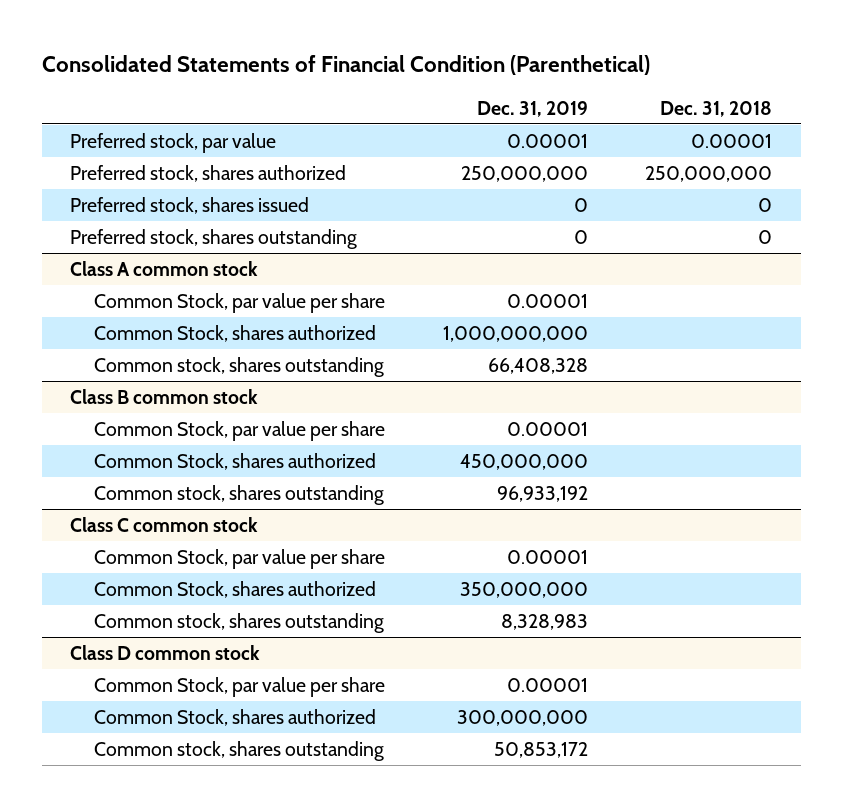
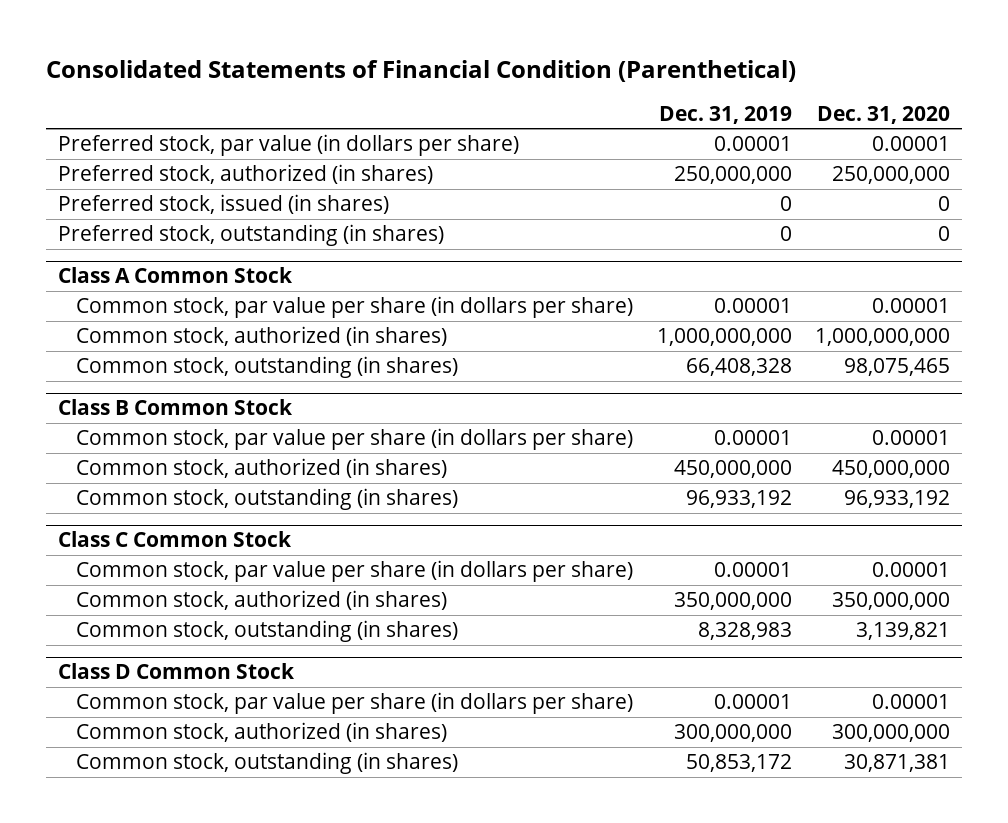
- | Dec. 31, 2019 | Dec. 31, 2018
+ | Dec. 31, 2019 | Dec. 31, 2020
- Preferred stock, par value | 0.00001 | 0.00001
- Preferred stock, shares authorized | 250,000,000 | 250,000,000
- Preferred stock, shares issued | 0 | 0
- Preferred stock, shares outstanding | 0 | 0
- Class A common stock
- Common Stock, par value per share | 0.00001 |
- Common Stock, shares authorized | 1,000,000,000 |
- Common stock, shares outstanding | 66,408,328 |
- Class B common stock
- Common Stock, par value per share | 0.00001 |
- Common Stock, shares authorized | 450,000,000 |
- Common stock, shares outstanding | 96,933,192 |
- Class C common stock
- Common Stock, par value per share | 0.00001 |
- Common Stock, shares authorized | 350,000,000 |
- Common stock, shares outstanding | 8,328,983 |
- Class D common stock
- Common Stock, par value per share | 0.00001 |
- Common Stock, shares authorized | 300,000,000 |
- Common stock, shares outstanding | 50,853,172 |
+ Preferred stock, par value (in dollars per share) | 0.00001 | 0.00001
+ Preferred stock, authorized (in shares) | 250,000,000 | 250,000,000
+ Preferred stock, issued (in shares) | 0 | 0
+ Preferred stock, outstanding (in shares) | 0 | 0
+ Class A Common Stock
+ Common stock, par value per share (in dollars per share) | 0.00001 | 0.00001
+ Common stock, authorized (in shares) | 1,000,000,000 | 1,000,000,000
+ Common stock, outstanding (in shares) | 66,408,328 | 98,075,465
+ Class B Common Stock
+ Common stock, par value per share (in dollars per share) | 0.00001 | 0.00001
+ Common stock, authorized (in shares) | 450,000,000 | 450,000,000
+ Common stock, outstanding (in shares) | 96,933,192 | 96,933,192
+ Class C Common Stock
+ Common stock, par value per share (in dollars per share) | 0.00001 | 0.00001
+ Common stock, authorized (in shares) | 350,000,000 | 350,000,000
+ Common stock, outstanding (in shares) | 8,328,983 | 3,139,821
+ Class D Common Stock
+ Common stock, par value per share (in dollars per share) | 0.00001 | 0.00001
+ Common stock, authorized (in shares) | 300,000,000 | 300,000,000
+ Common stock, outstanding (in shares) | 50,853,172 | 30,871,381

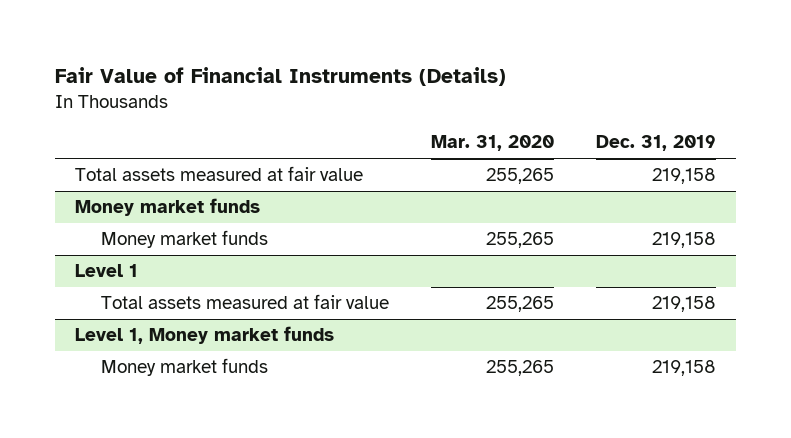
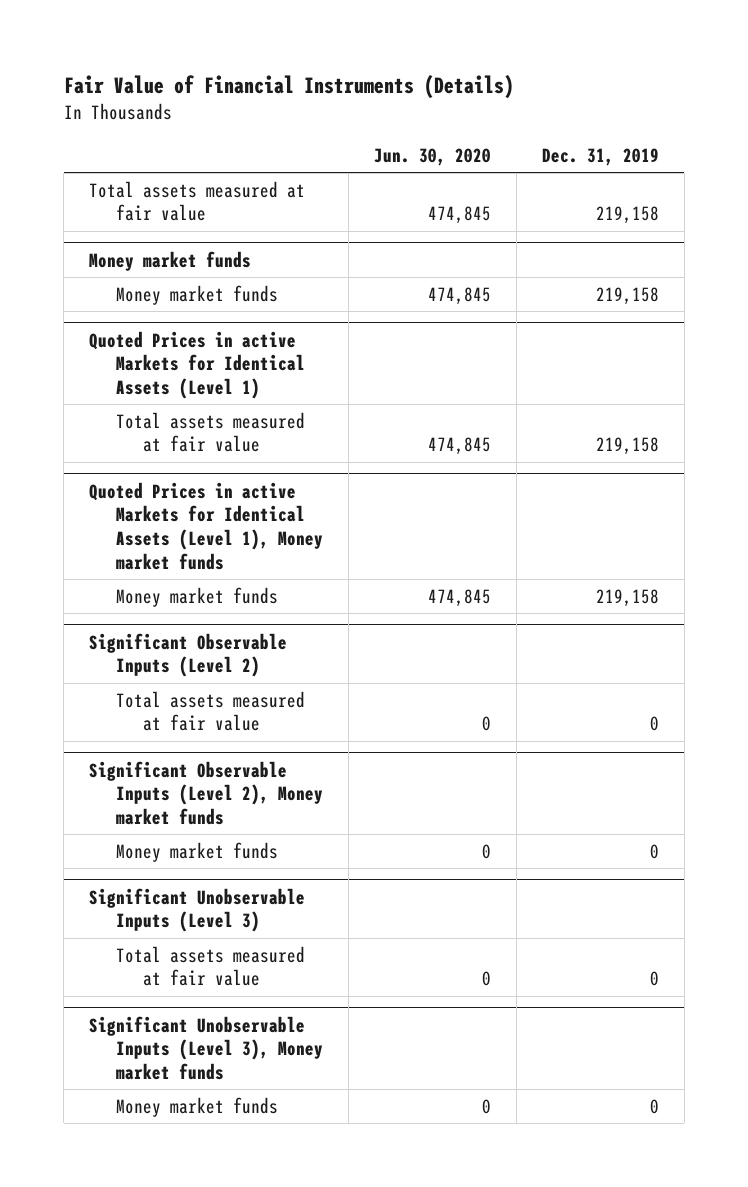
- | Mar. 31, 2020 | Dec. 31, 2019
+ | Jun. 30, 2020 | Dec. 31, 2019
- Level 1
+ Quoted Prices in active Markets for Identical Assets (Level 1)
- Level 1, Money market funds
+ Quoted Prices in active Markets for Identical Assets (Level 1), Money market funds
+ Significant Observable Inputs (Level 2)
+ Total assets measured at fair value | 0 | 0
+ Significant Observable Inputs (Level 2), Money market funds
+ Money market funds | 0 | 0
+ Significant Unobservable Inputs (Level 3)
+ Total assets measured at fair value | 0 | 0
+ Significant Unobservable Inputs (Level 3), Money market funds
+ Money market funds | 0 | 0

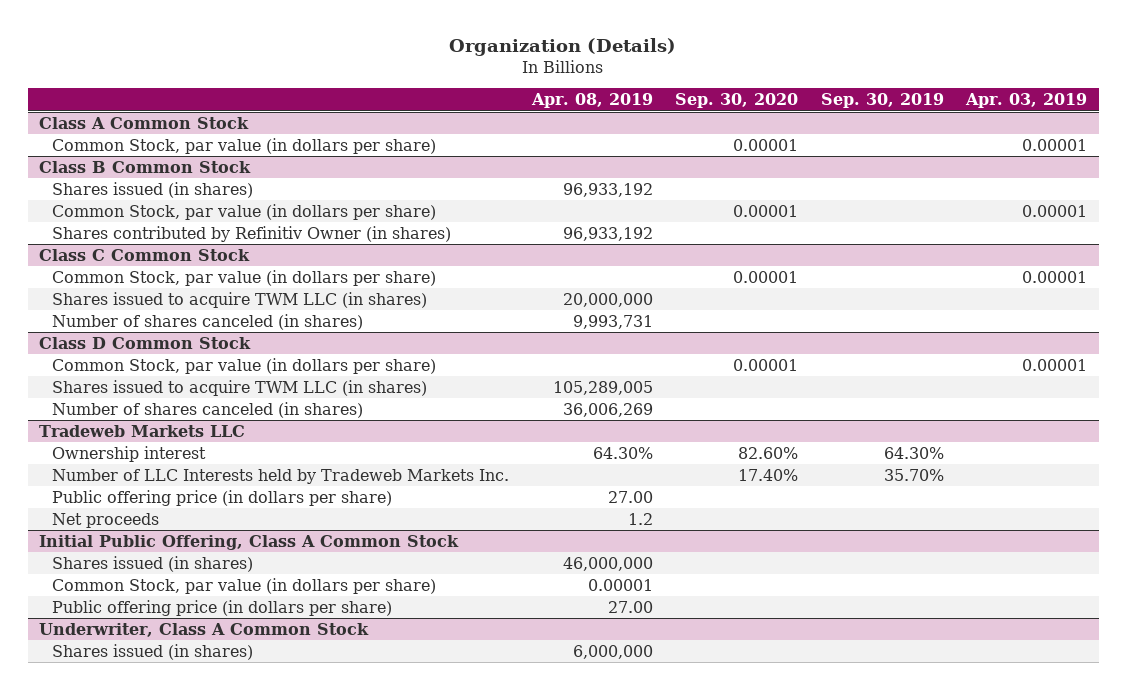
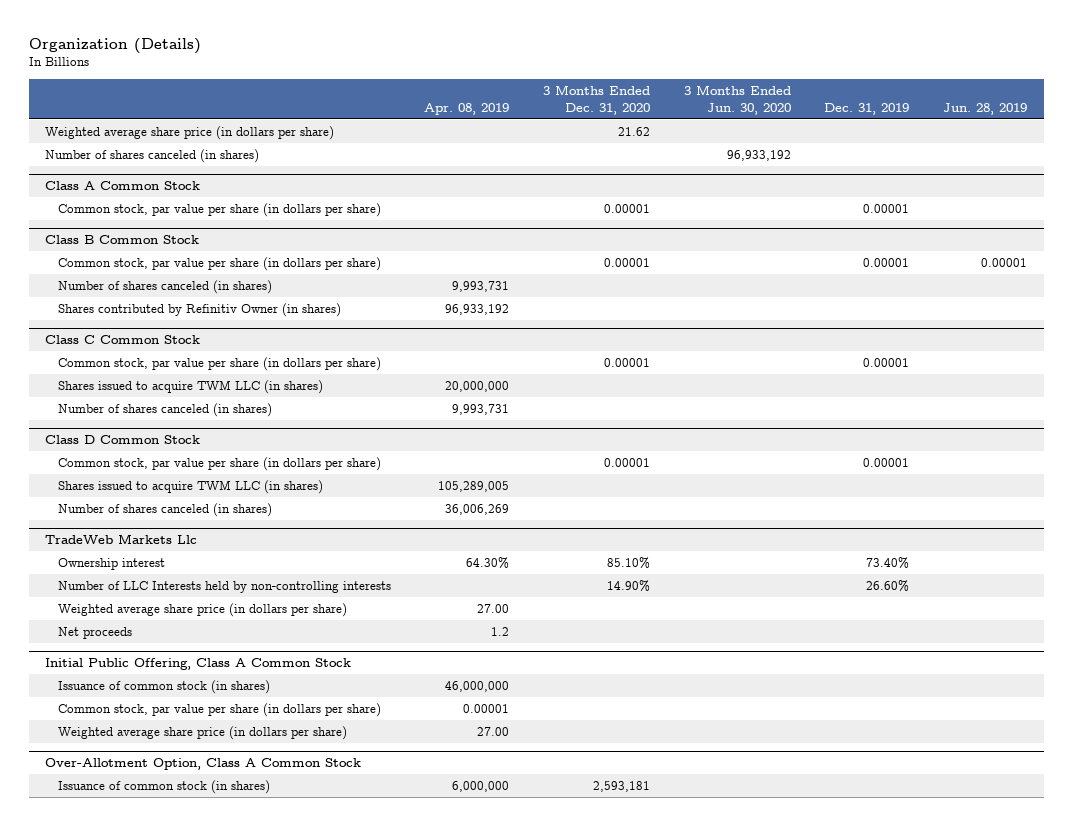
- | Apr. 08, 2019 | Sep. 30, 2020 | Sep. 30, 2019 | Apr. 03, 2019
+ | Apr. 08, 2019 | 3 Months Ended Dec. 31, 2020 | 3 Months Ended Jun. 30, 2020 | Dec. 31, 2019 | Jun. 28, 2019
+ Weighted average share price (in dollars per share) | | 21.62 | | |
+ Number of shares canceled (in shares) | | | 96,933,192 | |
@ Class A Common Stock
- Common Stock, par value (in dollars per share) | | 0.00001 | | 0.00001
+ Common stock, par value per share (in dollars per share) | | 0.00001 | | 0.00001 |
@ Class B Common Stock
- Shares issued (in shares) | 96,933,192 | | |
- Common Stock, par value (in dollars per share) | | 0.00001 | | 0.00001
+ Common stock, par value per share (in dollars per share) | | 0.00001 | | 0.00001 | 0.00001
+ Number of shares canceled (in shares) | 9,993,731 | | | |
@ Class C Common Stock
- Common Stock, par value (in dollars per share) | | 0.00001 | | 0.00001
+ Common stock, par value per share (in dollars per share) | | 0.00001 | | 0.00001 |
@ Class D Common Stock
- Common Stock, par value (in dollars per share) | | 0.00001 | | 0.00001
+ Common stock, par value per share (in dollars per share) | | 0.00001 | | 0.00001 |
- Tradeweb Markets LLC
+ TradeWeb Markets Llc
- Number of LLC Interests held by Tradeweb Markets Inc. | | 17.40% | 35.70% |
- Public offering price (in dollars per share) | 27.00 | | |
+ Number of LLC Interests held by non-controlling interests | | 14.90% | | 26.60% |
+ Weighted average share price (in dollars per share) | 27.00 | | | |
@ Initial Public Offering, Class A Common Stock
- Shares issued (in shares) | 46,000,000 | | |
- Common Stock, par value (in dollars per share) | 0.00001 | | |
- Public offering price (in dollars per share) | 27.00 | | |
- Underwriter, Class A Common Stock
- Shares issued (in shares) | 6,000,000 | | |
@ Initial Public Offering, Class A Common Stock
+ Issuance of common stock (in shares) | 46,000,000 | | | |
+ Common stock, par value per share (in dollars per share) | 0.00001 | | | |
+ Weighted average share price (in dollars per share) | 27.00 | | | |
+ Over-Allotment Option, Class A Common Stock
+ Issuance of common stock (in shares) | 6,000,000 | 2,593,181 | | |

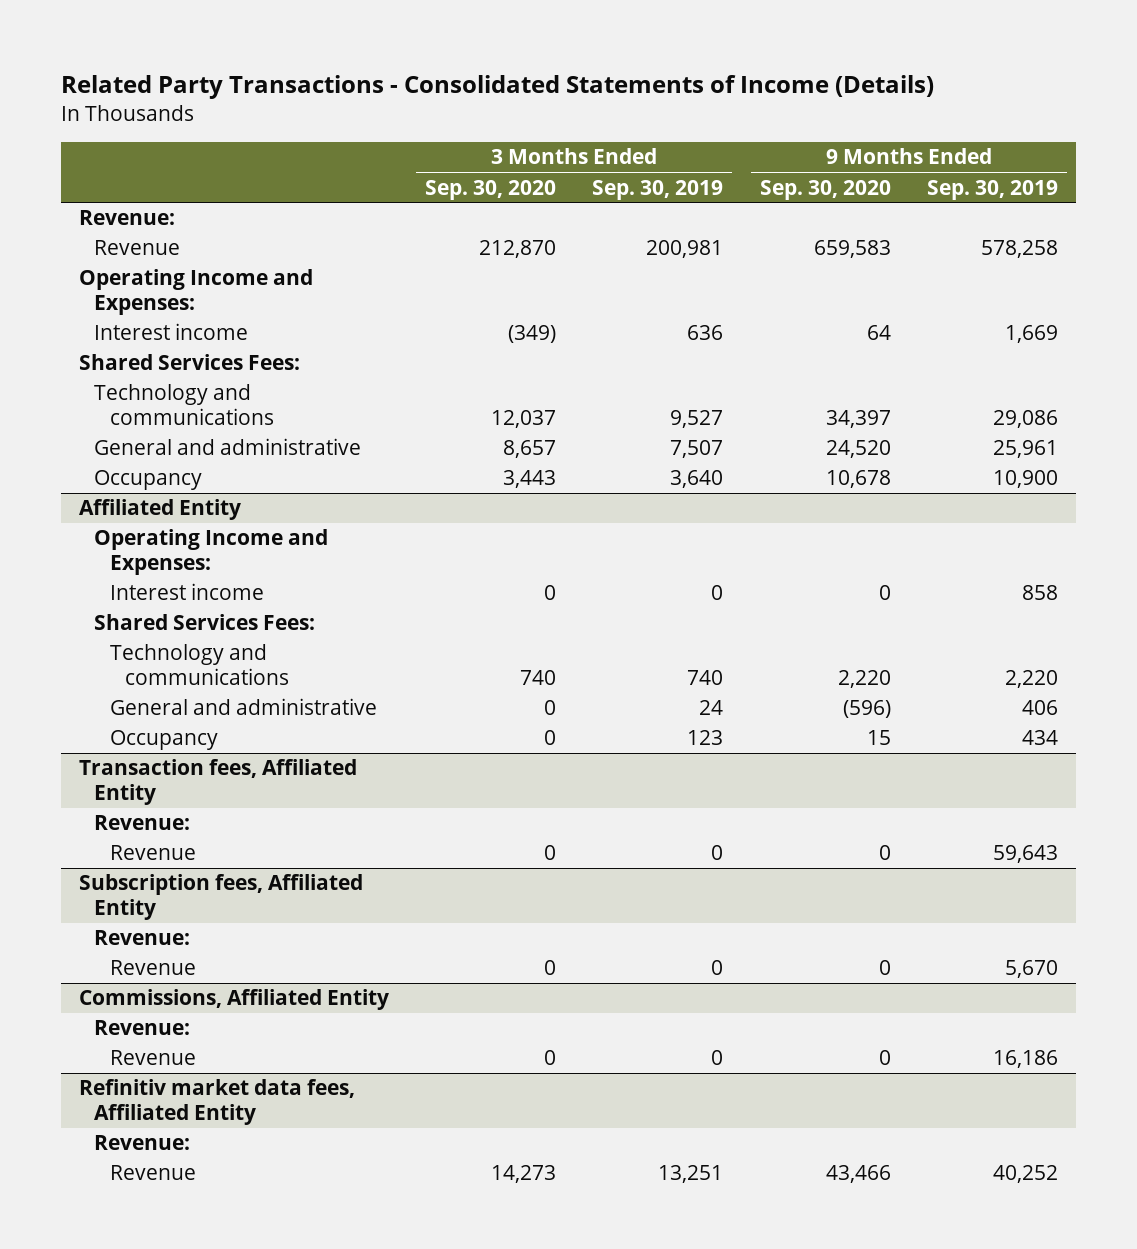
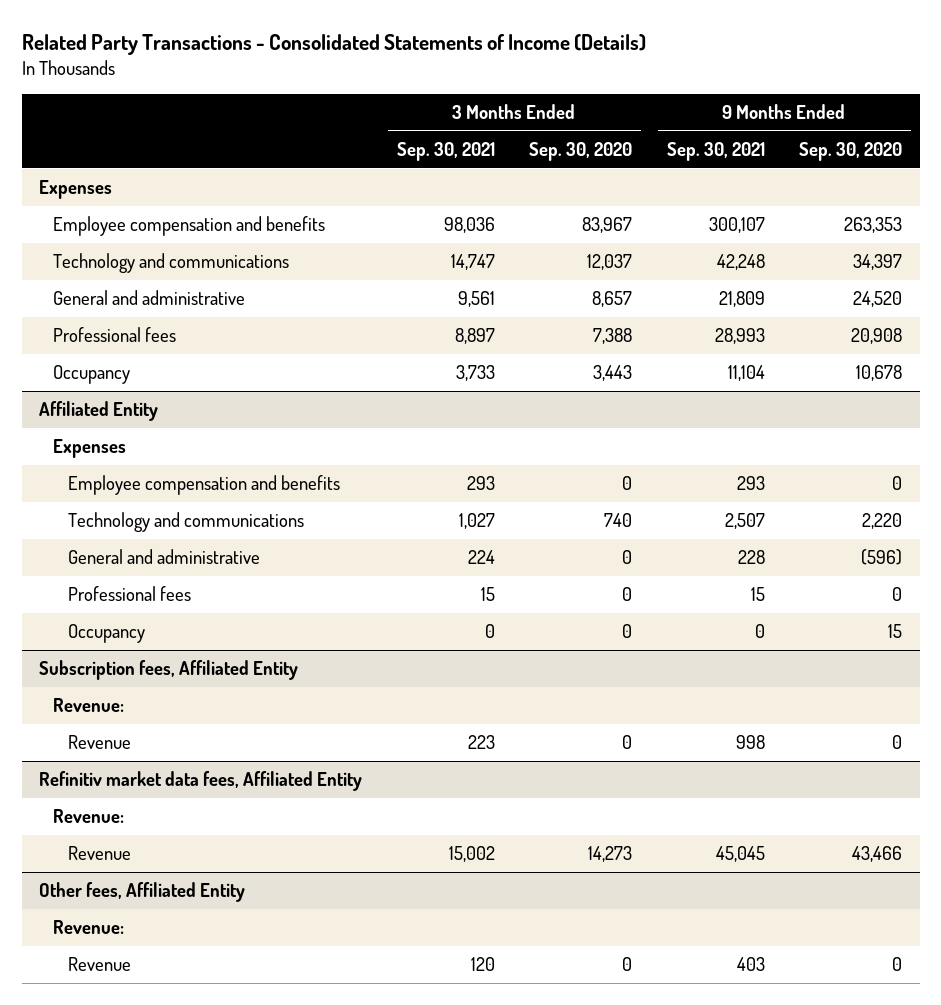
- | 3 Months Ended Sep. 30, 2020 | 3 Months Ended Sep. 30, 2019 | 9 Months Ended Sep. 30, 2020 | 9 Months Ended Sep. 30, 2019
+ | 3 Months Ended Sep. 30, 2021 | 3 Months Ended Sep. 30, 2020 | 9 Months Ended Sep. 30, 2021 | 9 Months Ended Sep. 30, 2020
- Revenue:
- Revenue | 212,870 | 200,981 | 659,583 | 578,258
- Operating Income and Expenses:
- Interest income | (349) | 636 | 64 | 1,669
- Shared Services Fees:
+ Expenses
+ Employee compensation and benefits | 98,036 | 83,967 | 300,107 | 263,353
+ Professional fees | 8,897 | 7,388 | 28,993 | 20,908
@ Affiliated Entity
- Operating Income and Expenses:
- Interest income | 0 | 0 | 0 | 858
- Shared Services Fees:
+ Expenses
+ Employee compensation and benefits | 293 | 0 | 293 | 0
+ Professional fees | 15 | 0 | 15 | 0
- Transaction fees, Affiliated Entity
- Revenue:
- Revenue | 0 | 0 | 0 | 59,643
- Commissions, Affiliated Entity
- Revenue:
- Revenue | 0 | 0 | 0 | 16,186
+ Other fees, Affiliated Entity
+ Revenue:
+ Revenue | 120 | 0 | 403 | 0

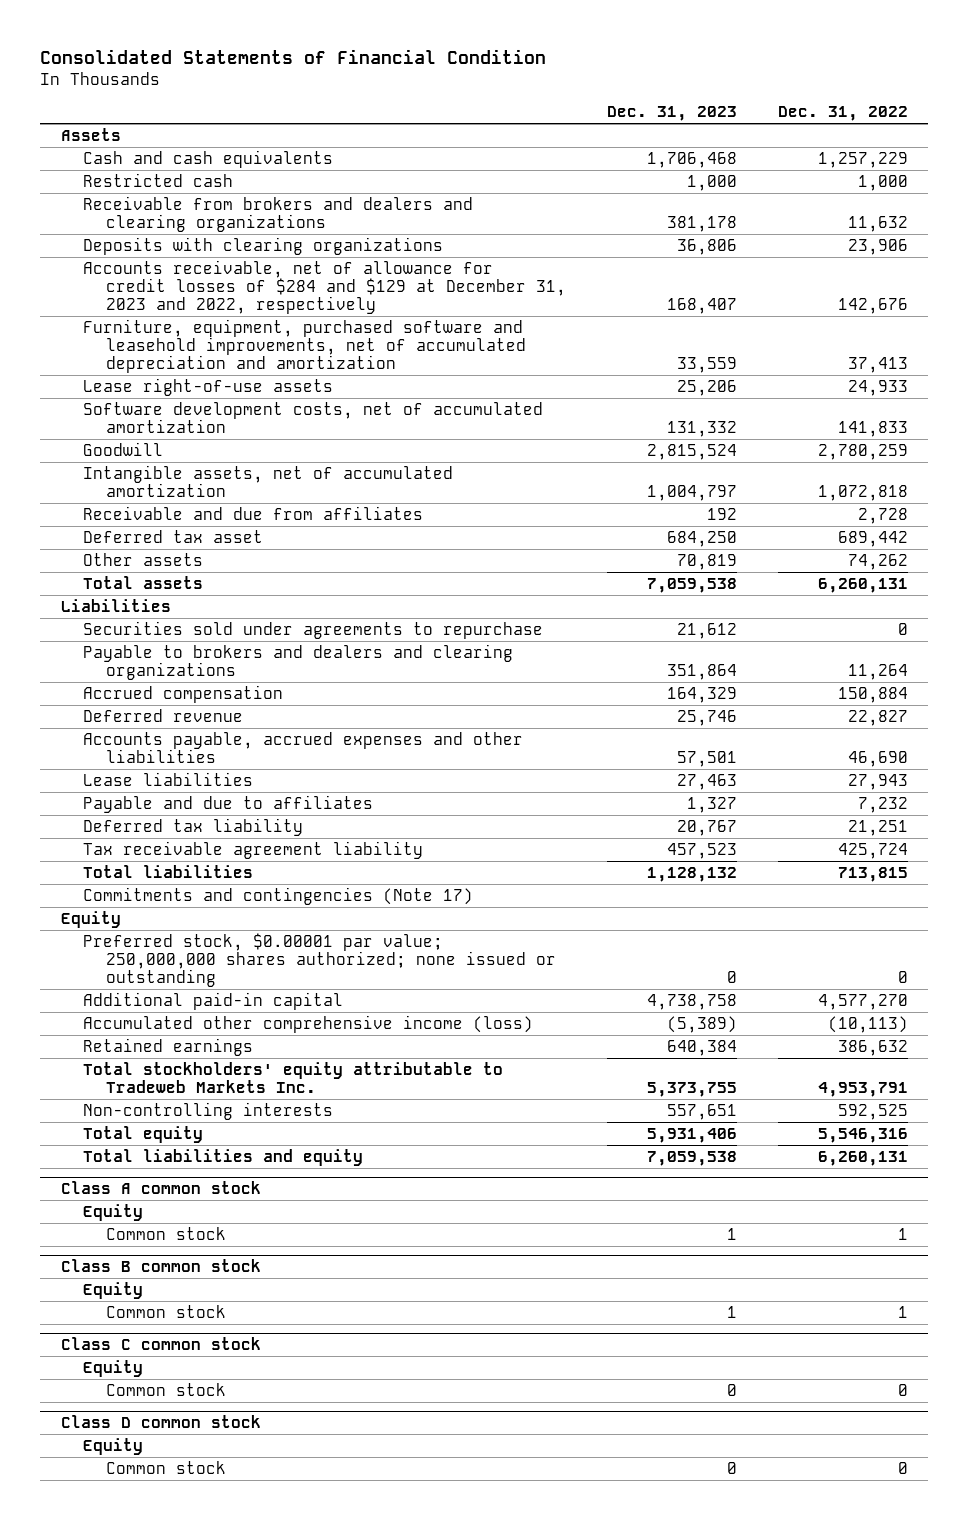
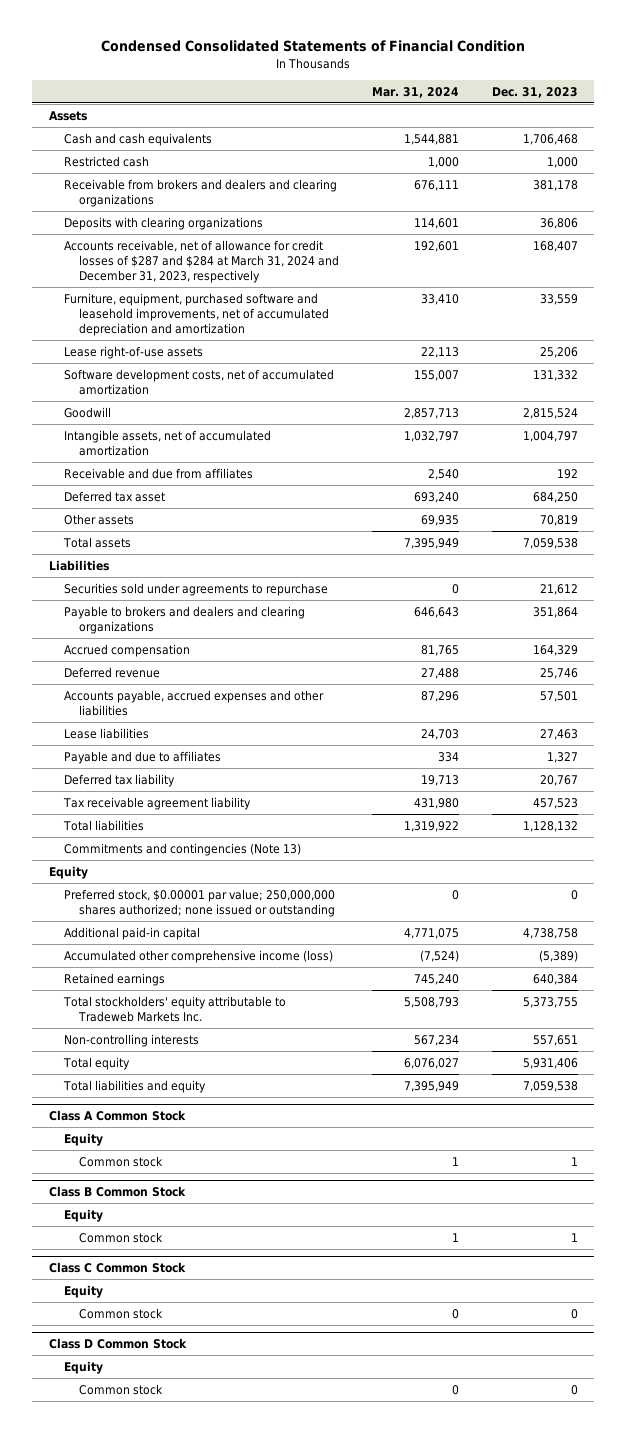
- Consolidated Statements of Financial Condition
+ Condensed Consolidated Statements of Financial Condition
- | Dec. 31, 2023 | Dec. 31, 2022
+ | Mar. 31, 2024 | Dec. 31, 2023
- Accounts receivable, net of allowance for credit losses of $284 and $129 at December 31, 2023 and 2022, respectively | 168,407 | 142,676
+ Accounts receivable, net of allowance for credit losses of $287 and $284 at March 31, 2024 and December 31, 2023, respectively | 192,601 | 168,407
- Commitments and contingencies (Note 17)
+ Commitments and contingencies (Note 13)
- Class A common stock
+ Class A Common Stock
- Class B common stock
+ Class B Common Stock
- Class C common stock
+ Class C Common Stock
- Class D common stock
+ Class D Common Stock

